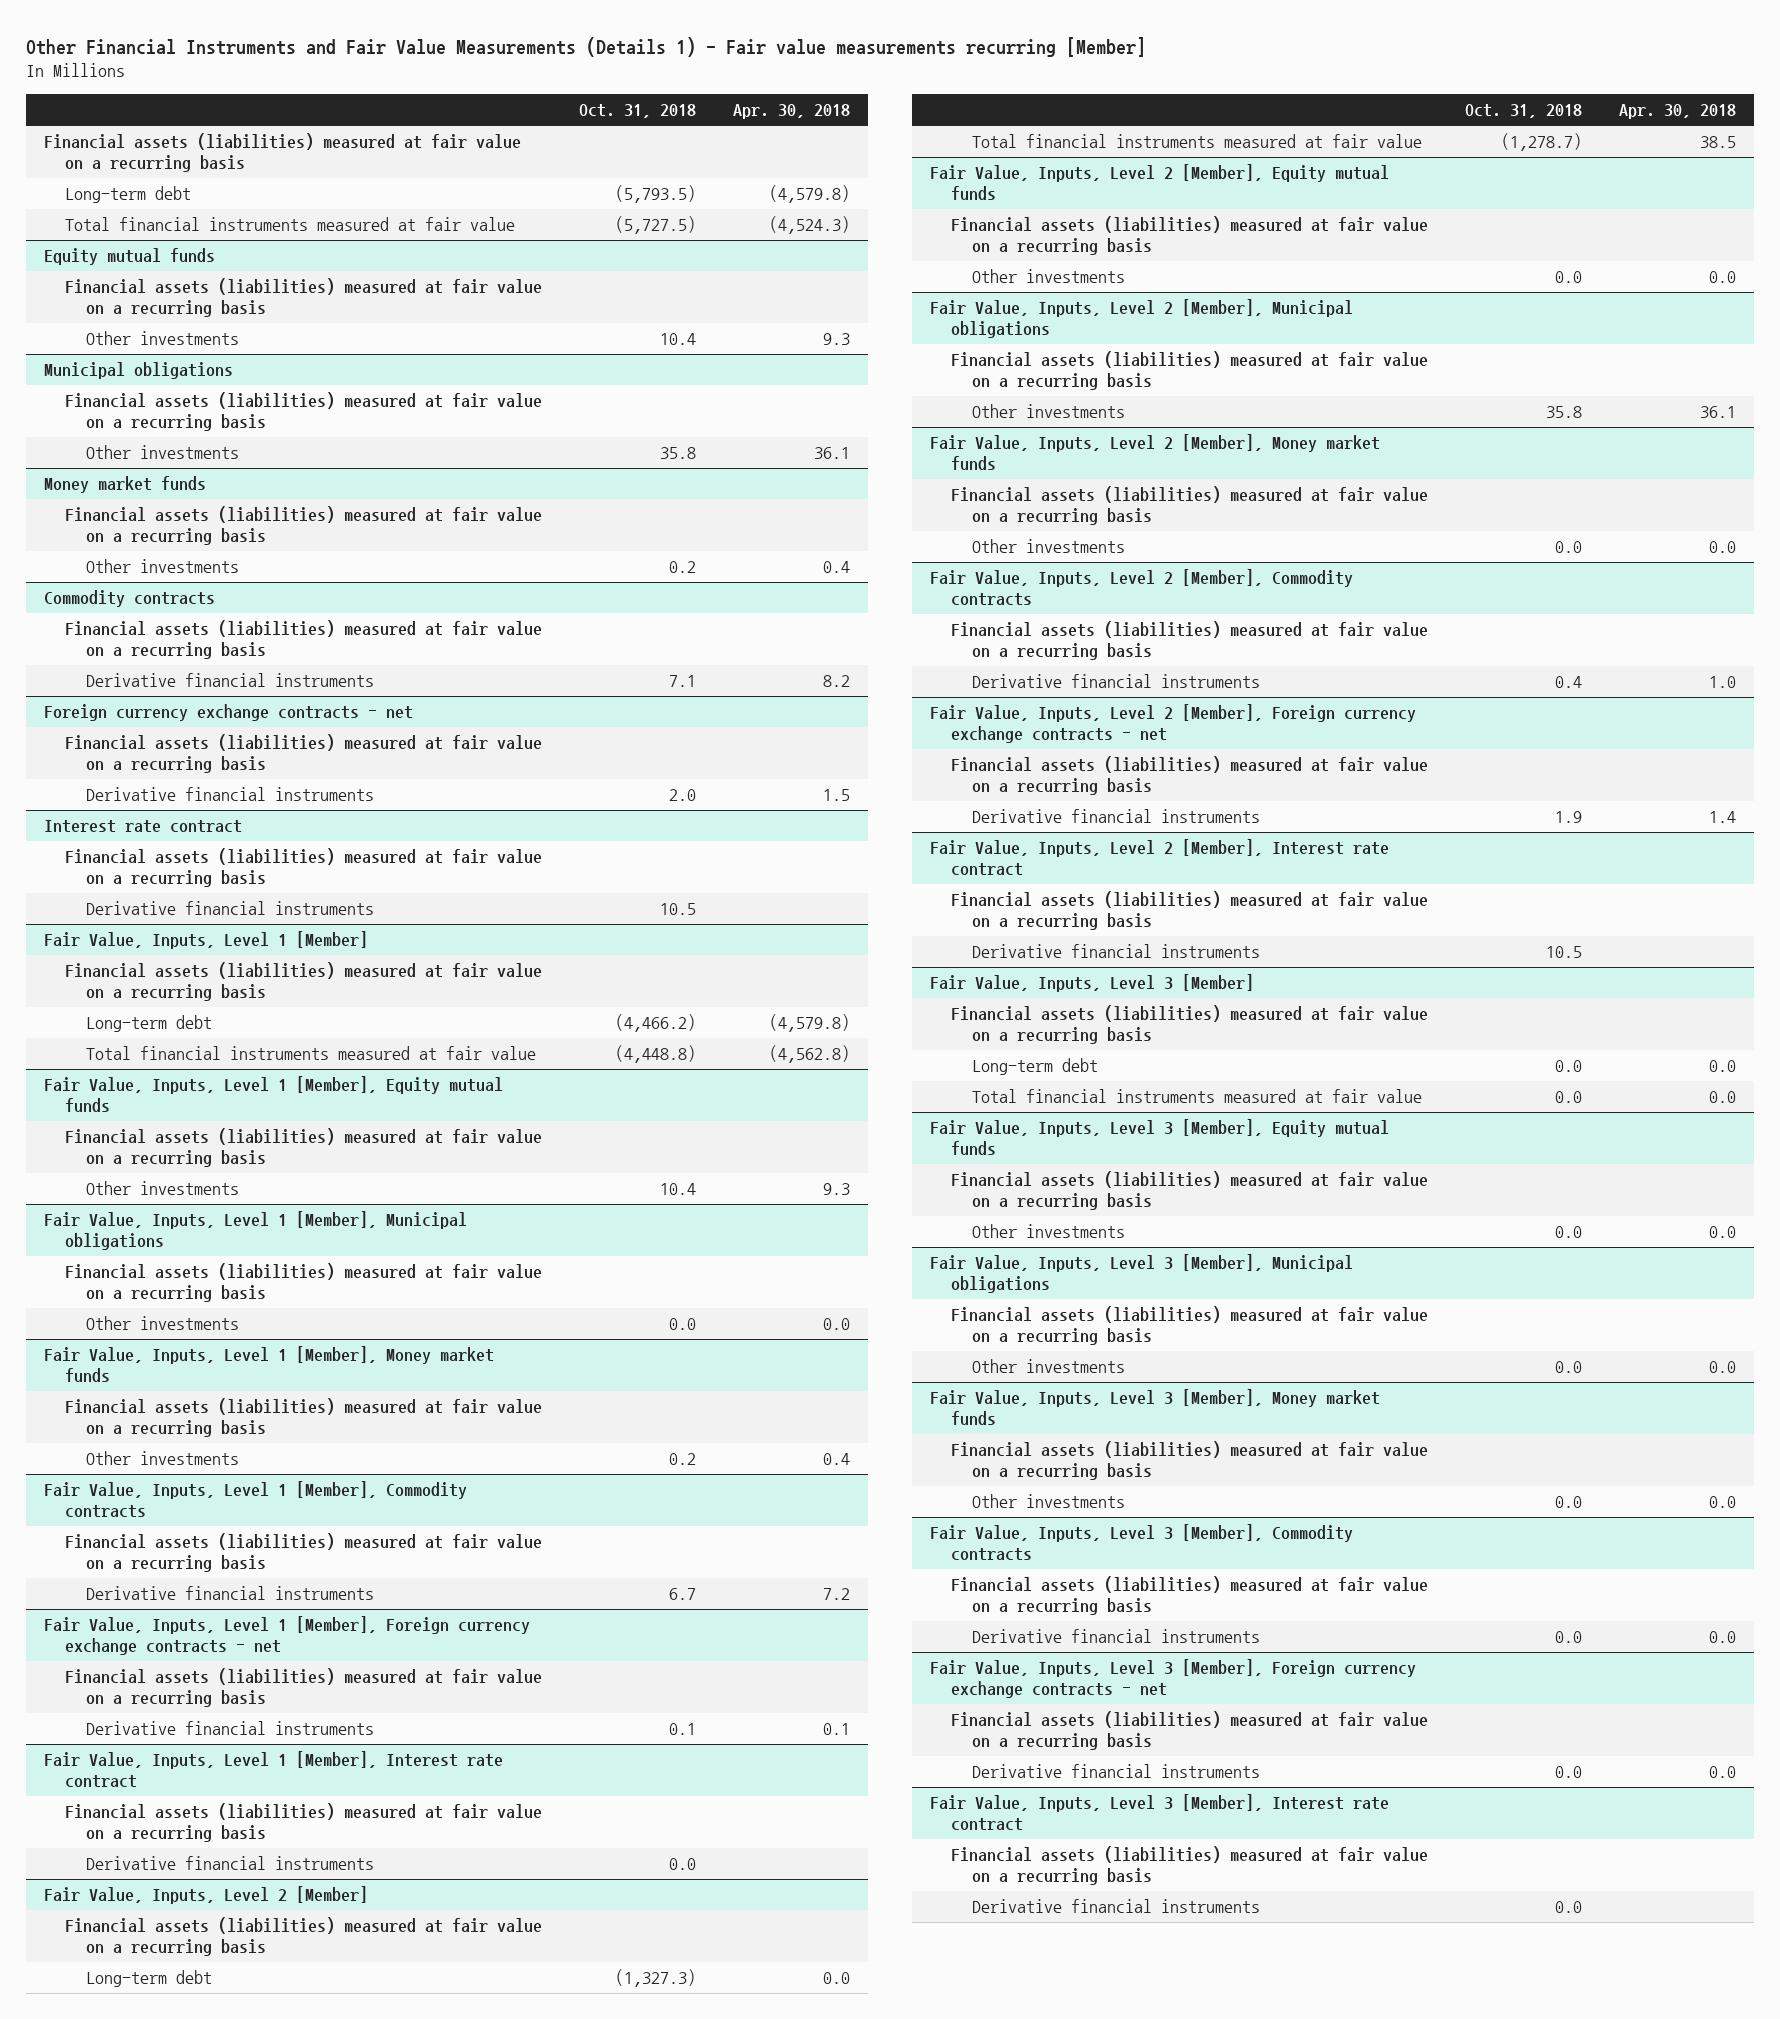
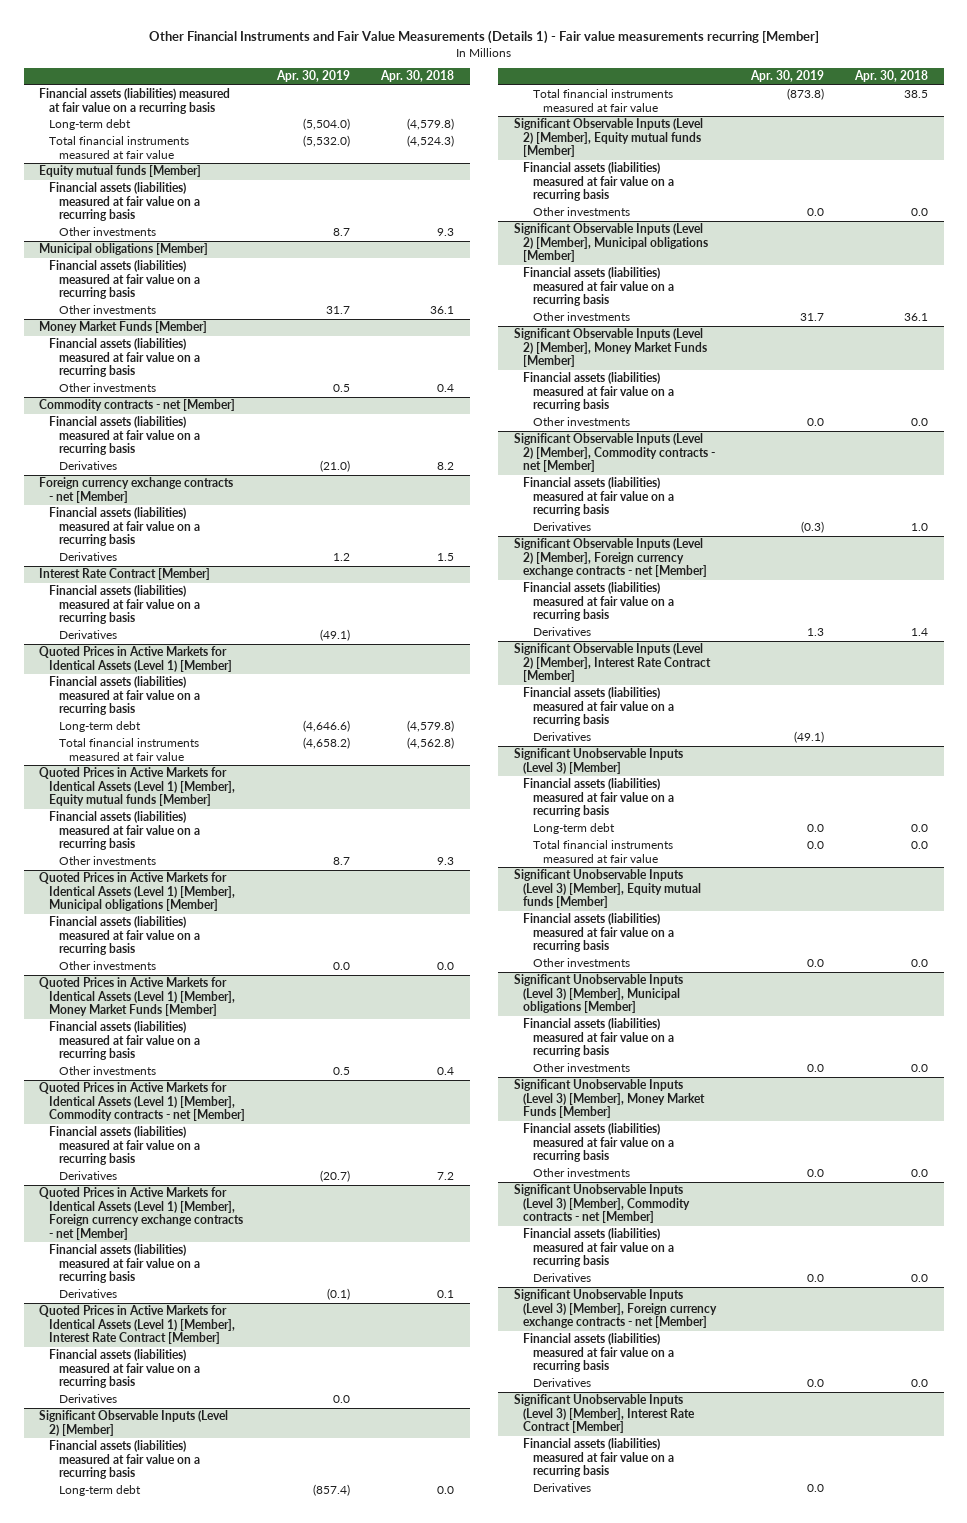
- | Oct. 31, 2018 | Apr. 30, 2018
+ | Apr. 30, 2019 | Apr. 30, 2018
- Equity mutual funds
+ Equity mutual funds [Member]
- Municipal obligations
+ Municipal obligations [Member]
- Money market funds
+ Money Market Funds [Member]
- Commodity contracts
+ Commodity contracts - net [Member]
- Derivative financial instruments | 7.1 | 8.2
- Foreign currency exchange contracts - net
+ Derivatives | (21.0) | 8.2
+ Foreign currency exchange contracts - net [Member]
- Derivative financial instruments | 2.0 | 1.5
- Interest rate contract
+ Derivatives | 1.2 | 1.5
+ Interest Rate Contract [Member]
- Derivative financial instruments | 10.5 |
- Fair Value, Inputs, Level 1 [Member]
+ Derivatives | (49.1) |
+ Quoted Prices in Active Markets for Identical Assets (Level 1) [Member]
- Fair Value, Inputs, Level 1 [Member], Equity mutual funds
+ Quoted Prices in Active Markets for Identical Assets (Level 1) [Member], Equity mutual funds [Member]
- Fair Value, Inputs, Level 1 [Member], Municipal obligations
+ Quoted Prices in Active Markets for Identical Assets (Level 1) [Member], Municipal obligations [Member]
- Fair Value, Inputs, Level 1 [Member], Money market funds
+ Quoted Prices in Active Markets for Identical Assets (Level 1) [Member], Money Market Funds [Member]
- Fair Value, Inputs, Level 1 [Member], Commodity contracts
+ Quoted Prices in Active Markets for Identical Assets (Level 1) [Member], Commodity contracts - net [Member]
- Derivative financial instruments | 6.7 | 7.2
- Fair Value, Inputs, Level 1 [Member], Foreign currency exchange contracts - net
+ Derivatives | (20.7) | 7.2
+ Quoted Prices in Active Markets for Identical Assets (Level 1) [Member], Foreign currency exchange contracts - net [Member]
- Derivative financial instruments | 0.1 | 0.1
- Fair Value, Inputs, Level 1 [Member], Interest rate contract
+ Derivatives | (0.1) | 0.1
+ Quoted Prices in Active Markets for Identical Assets (Level 1) [Member], Interest Rate Contract [Member]
- Derivative financial instruments | 0.0 |
- Fair Value, Inputs, Level 2 [Member]
+ Derivatives | 0.0 |
+ Significant Observable Inputs (Level 2) [Member]
- Fair Value, Inputs, Level 2 [Member], Equity mutual funds
+ Significant Observable Inputs (Level 2) [Member], Equity mutual funds [Member]
- Fair Value, Inputs, Level 2 [Member], Municipal obligations
+ Significant Observable Inputs (Level 2) [Member], Municipal obligations [Member]
- Fair Value, Inputs, Level 2 [Member], Money market funds
+ Significant Observable Inputs (Level 2) [Member], Money Market Funds [Member]
- Fair Value, Inputs, Level 2 [Member], Commodity contracts
+ Significant Observable Inputs (Level 2) [Member], Commodity contracts - net [Member]
- Derivative financial instruments | 0.4 | 1.0
- Fair Value, Inputs, Level 2 [Member], Foreign currency exchange contracts - net
+ Derivatives | (0.3) | 1.0
+ Significant Observable Inputs (Level 2) [Member], Foreign currency exchange contracts - net [Member]
- Derivative financial instruments | 1.9 | 1.4
- Fair Value, Inputs, Level 2 [Member], Interest rate contract
+ Derivatives | 1.3 | 1.4
+ Significant Observable Inputs (Level 2) [Member], Interest Rate Contract [Member]
- Derivative financial instruments | 10.5 |
- Fair Value, Inputs, Level 3 [Member]
+ Derivatives | (49.1) |
+ Significant Unobservable Inputs (Level 3) [Member]
- Fair Value, Inputs, Level 3 [Member], Equity mutual funds
+ Significant Unobservable Inputs (Level 3) [Member], Equity mutual funds [Member]
- Fair Value, Inputs, Level 3 [Member], Municipal obligations
+ Significant Unobservable Inputs (Level 3) [Member], Municipal obligations [Member]
- Fair Value, Inputs, Level 3 [Member], Money market funds
+ Significant Unobservable Inputs (Level 3) [Member], Money Market Funds [Member]
- Fair Value, Inputs, Level 3 [Member], Commodity contracts
+ Significant Unobservable Inputs (Level 3) [Member], Commodity contracts - net [Member]
- Derivative financial instruments | 0.0 | 0.0
- Fair Value, Inputs, Level 3 [Member], Foreign currency exchange contracts - net
+ Derivatives | 0.0 | 0.0
+ Significant Unobservable Inputs (Level 3) [Member], Foreign currency exchange contracts - net [Member]
- Derivative financial instruments | 0.0 | 0.0
- Fair Value, Inputs, Level 3 [Member], Interest rate contract
+ Derivatives | 0.0 | 0.0
+ Significant Unobservable Inputs (Level 3) [Member], Interest Rate Contract [Member]
- Derivative financial instruments | 0.0 |
+ Derivatives | 0.0 |

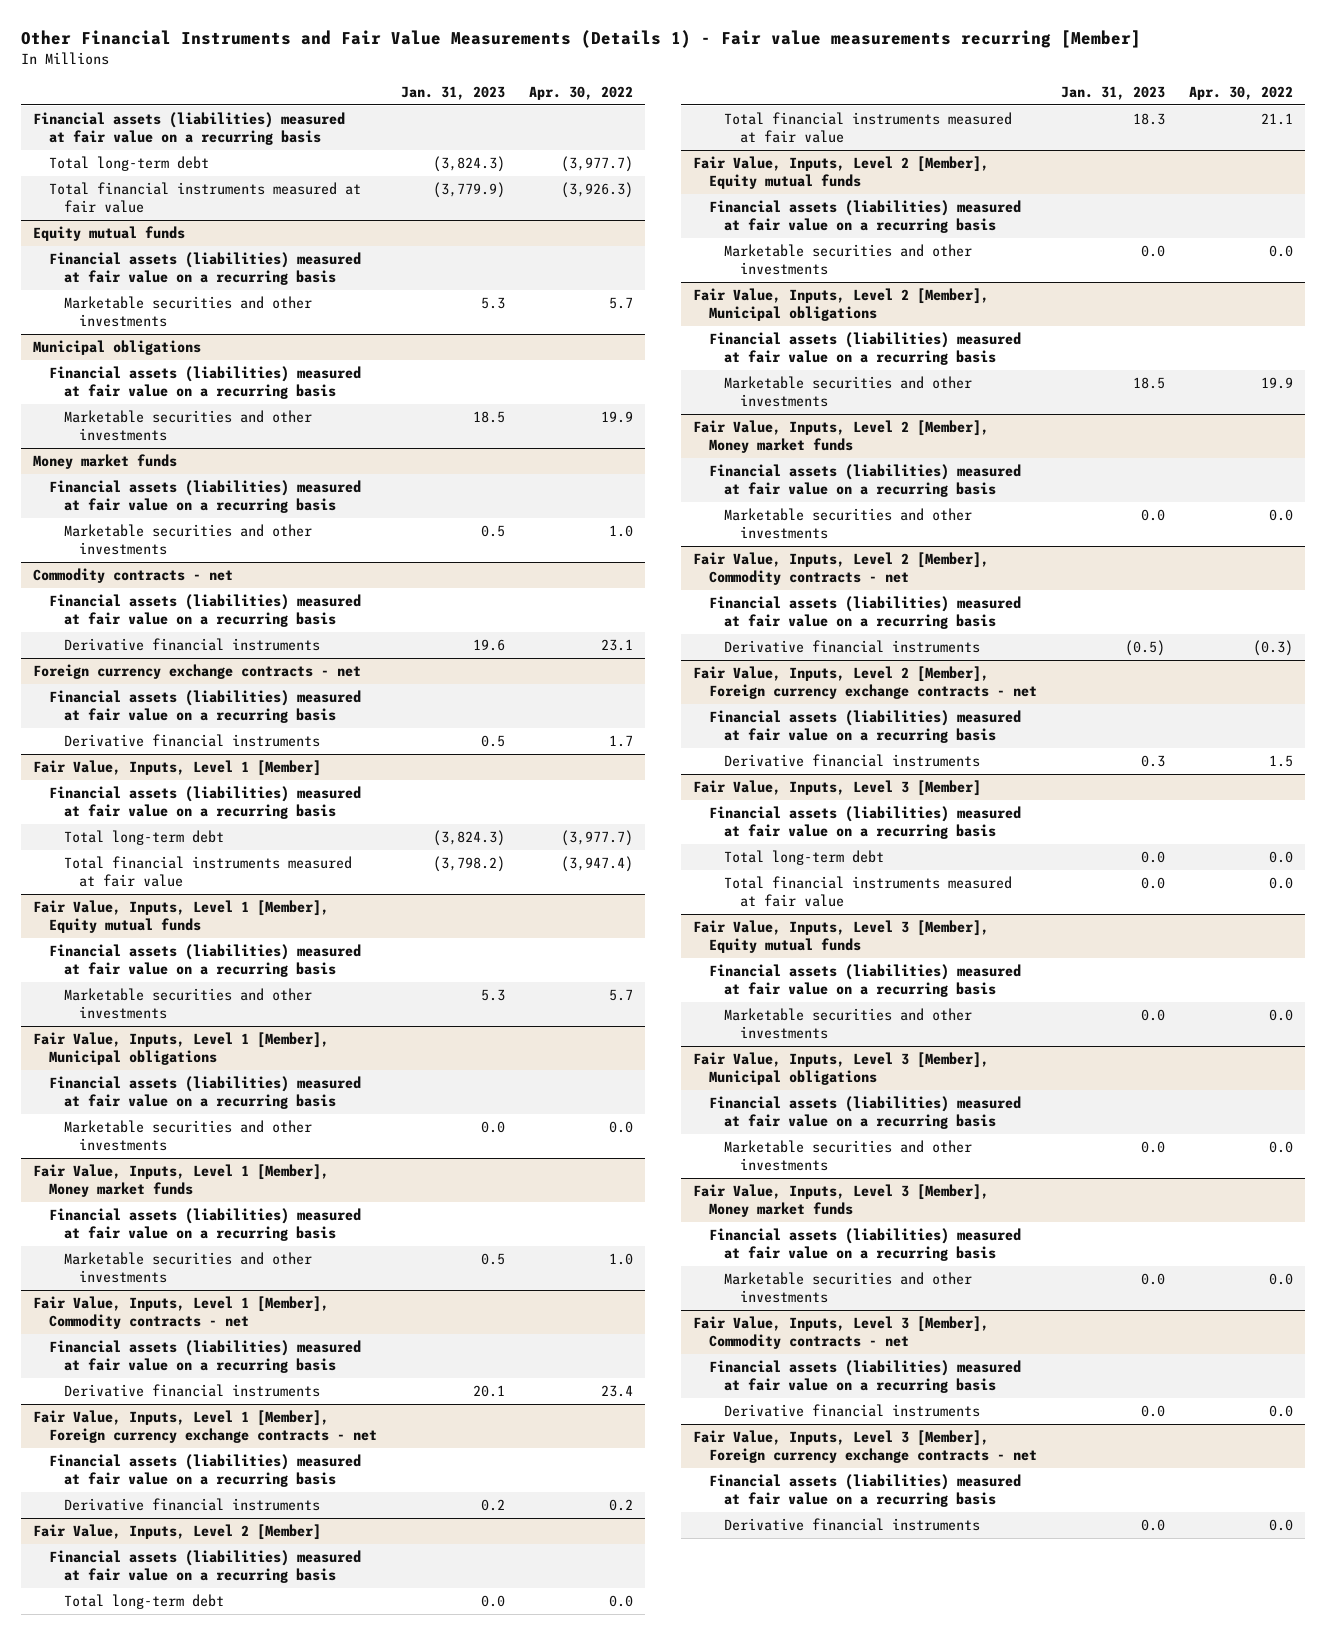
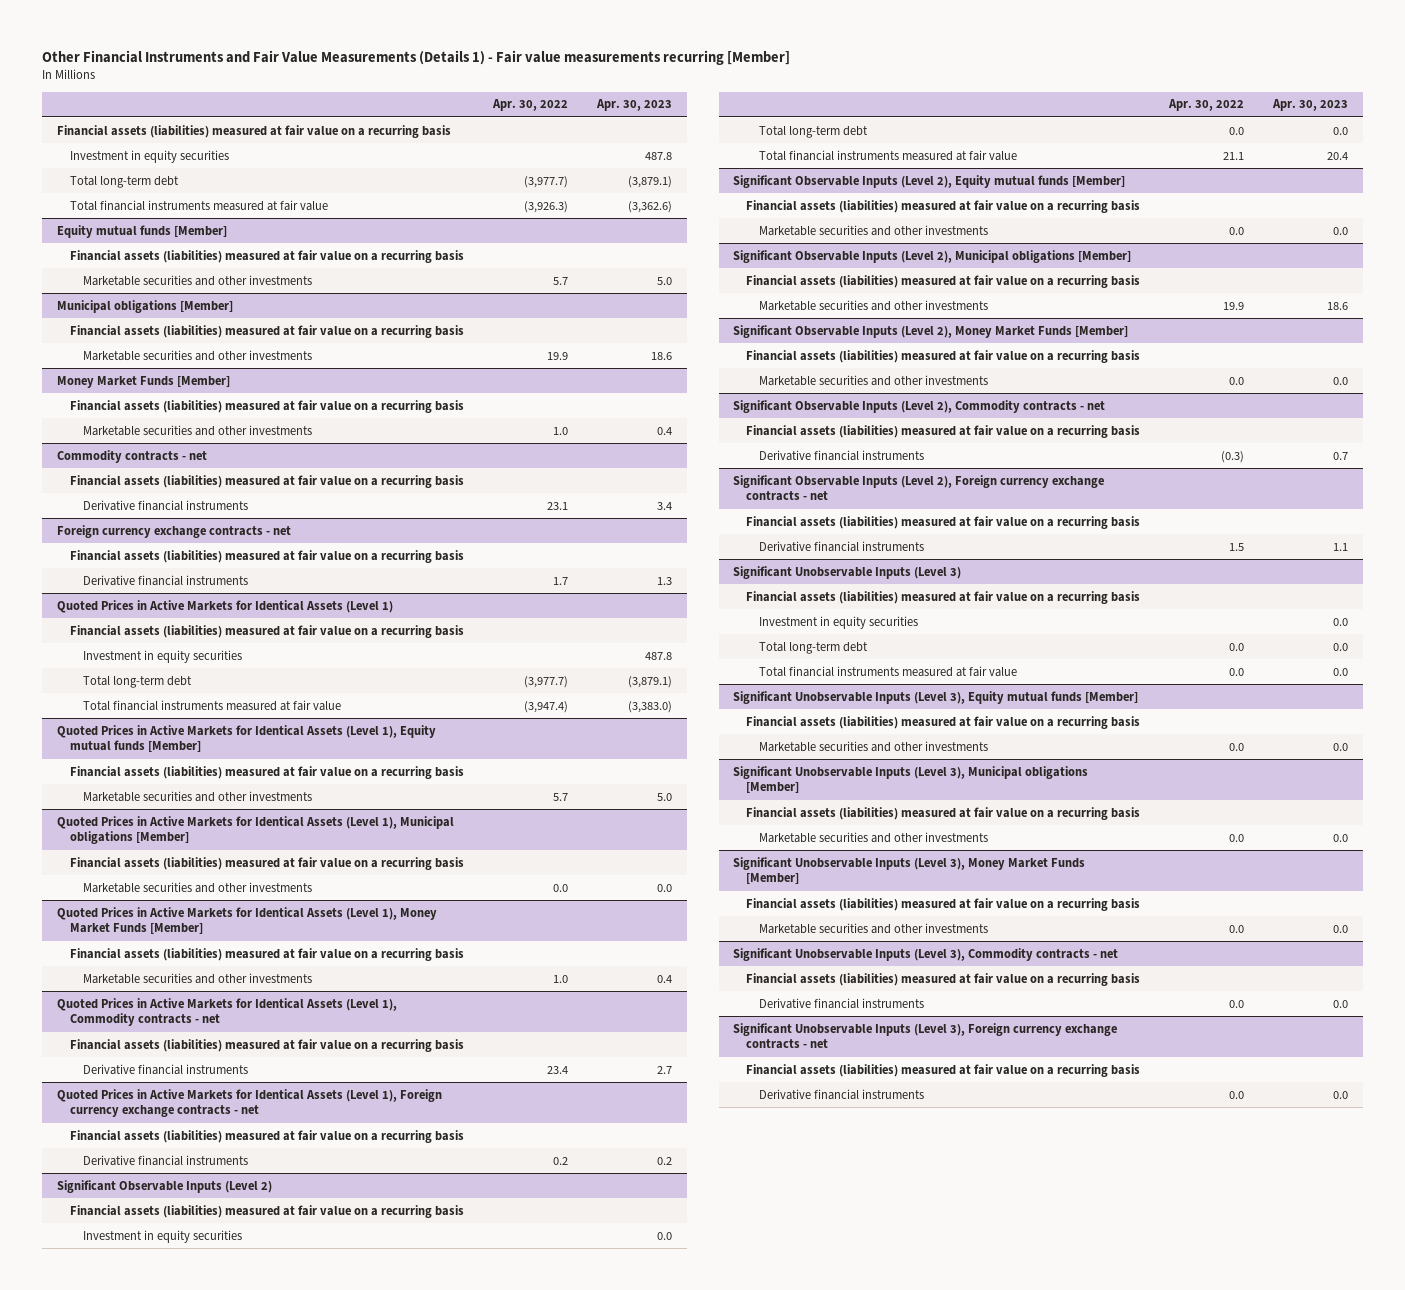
- | Jan. 31, 2023 | Apr. 30, 2022
+ | Apr. 30, 2022 | Apr. 30, 2023
+ Investment in equity securities | | 487.8
- Equity mutual funds
+ Equity mutual funds [Member]
- Municipal obligations
+ Municipal obligations [Member]
- Money market funds
+ Money Market Funds [Member]
- Fair Value, Inputs, Level 1 [Member]
+ Quoted Prices in Active Markets for Identical Assets (Level 1)
+ Investment in equity securities | | 487.8
- Fair Value, Inputs, Level 1 [Member], Equity mutual funds
+ Quoted Prices in Active Markets for Identical Assets (Level 1), Equity mutual funds [Member]
- Fair Value, Inputs, Level 1 [Member], Municipal obligations
+ Quoted Prices in Active Markets for Identical Assets (Level 1), Municipal obligations [Member]
- Fair Value, Inputs, Level 1 [Member], Money market funds
+ Quoted Prices in Active Markets for Identical Assets (Level 1), Money Market Funds [Member]
- Fair Value, Inputs, Level 1 [Member], Commodity contracts - net
+ Quoted Prices in Active Markets for Identical Assets (Level 1), Commodity contracts - net
- Fair Value, Inputs, Level 1 [Member], Foreign currency exchange contracts - net
+ Quoted Prices in Active Markets for Identical Assets (Level 1), Foreign currency exchange contracts - net
- Fair Value, Inputs, Level 2 [Member]
+ Significant Observable Inputs (Level 2)
+ Investment in equity securities | | 0.0
- Fair Value, Inputs, Level 2 [Member], Equity mutual funds
+ Significant Observable Inputs (Level 2), Equity mutual funds [Member]
- Fair Value, Inputs, Level 2 [Member], Municipal obligations
+ Significant Observable Inputs (Level 2), Municipal obligations [Member]
- Fair Value, Inputs, Level 2 [Member], Money market funds
+ Significant Observable Inputs (Level 2), Money Market Funds [Member]
- Fair Value, Inputs, Level 2 [Member], Commodity contracts - net
+ Significant Observable Inputs (Level 2), Commodity contracts - net
- Fair Value, Inputs, Level 2 [Member], Foreign currency exchange contracts - net
+ Significant Observable Inputs (Level 2), Foreign currency exchange contracts - net
- Fair Value, Inputs, Level 3 [Member]
+ Significant Unobservable Inputs (Level 3)
+ Investment in equity securities | | 0.0
- Fair Value, Inputs, Level 3 [Member], Equity mutual funds
+ Significant Unobservable Inputs (Level 3), Equity mutual funds [Member]
- Fair Value, Inputs, Level 3 [Member], Municipal obligations
+ Significant Unobservable Inputs (Level 3), Municipal obligations [Member]
- Fair Value, Inputs, Level 3 [Member], Money market funds
+ Significant Unobservable Inputs (Level 3), Money Market Funds [Member]
- Fair Value, Inputs, Level 3 [Member], Commodity contracts - net
+ Significant Unobservable Inputs (Level 3), Commodity contracts - net
- Fair Value, Inputs, Level 3 [Member], Foreign currency exchange contracts - net
+ Significant Unobservable Inputs (Level 3), Foreign currency exchange contracts - net

